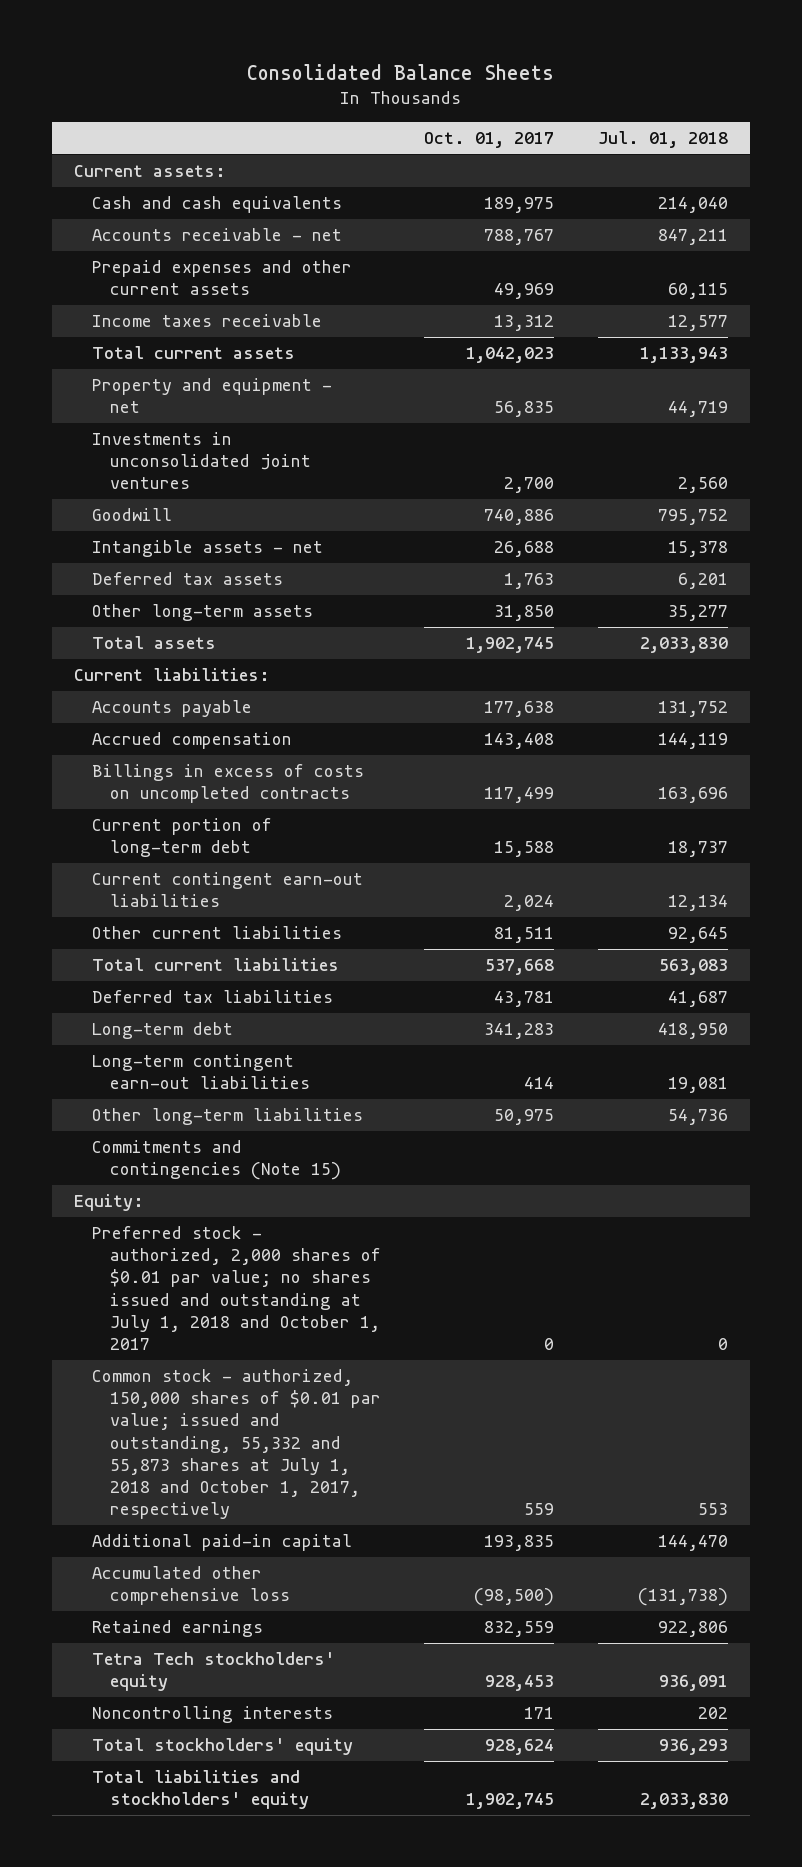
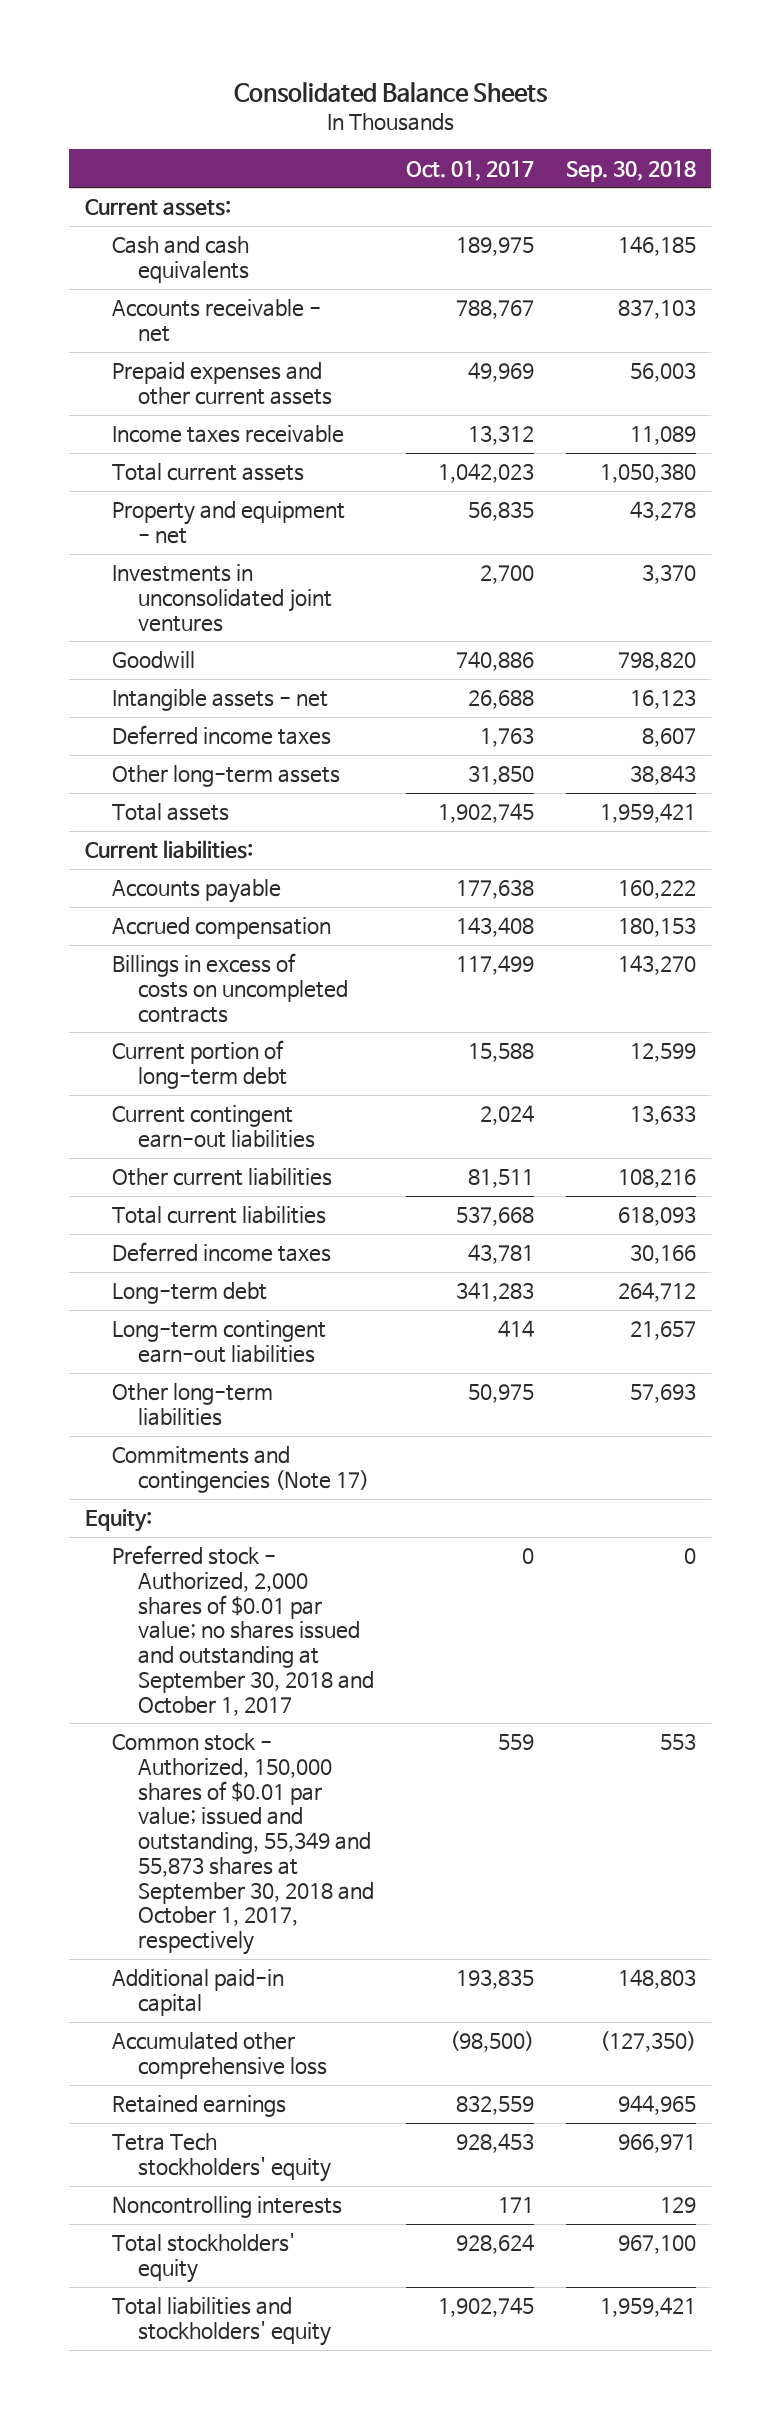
- | Oct. 01, 2017 | Jul. 01, 2018
+ | Oct. 01, 2017 | Sep. 30, 2018
- Deferred tax assets | 1,763 | 6,201
+ Deferred income taxes | 1,763 | 8,607
- Deferred tax liabilities | 43,781 | 41,687
+ Deferred income taxes | 43,781 | 30,166
- Commitments and contingencies (Note 15)
+ Commitments and contingencies (Note 17)
- Preferred stock - authorized, 2,000 shares of $0.01 par value; no shares issued and outstanding at July 1, 2018 and October 1, 2017 | 0 | 0
- Common stock - authorized, 150,000 shares of $0.01 par value; issued and outstanding, 55,332 and 55,873 shares at July 1, 2018 and October 1, 2017, respectively | 559 | 553
+ Preferred stock - Authorized, 2,000 shares of $0.01 par value; no shares issued and outstanding at September 30, 2018 and October 1, 2017 | 0 | 0
+ Common stock - Authorized, 150,000 shares of $0.01 par value; issued and outstanding, 55,349 and 55,873 shares at September 30, 2018 and October 1, 2017, respectively | 559 | 553

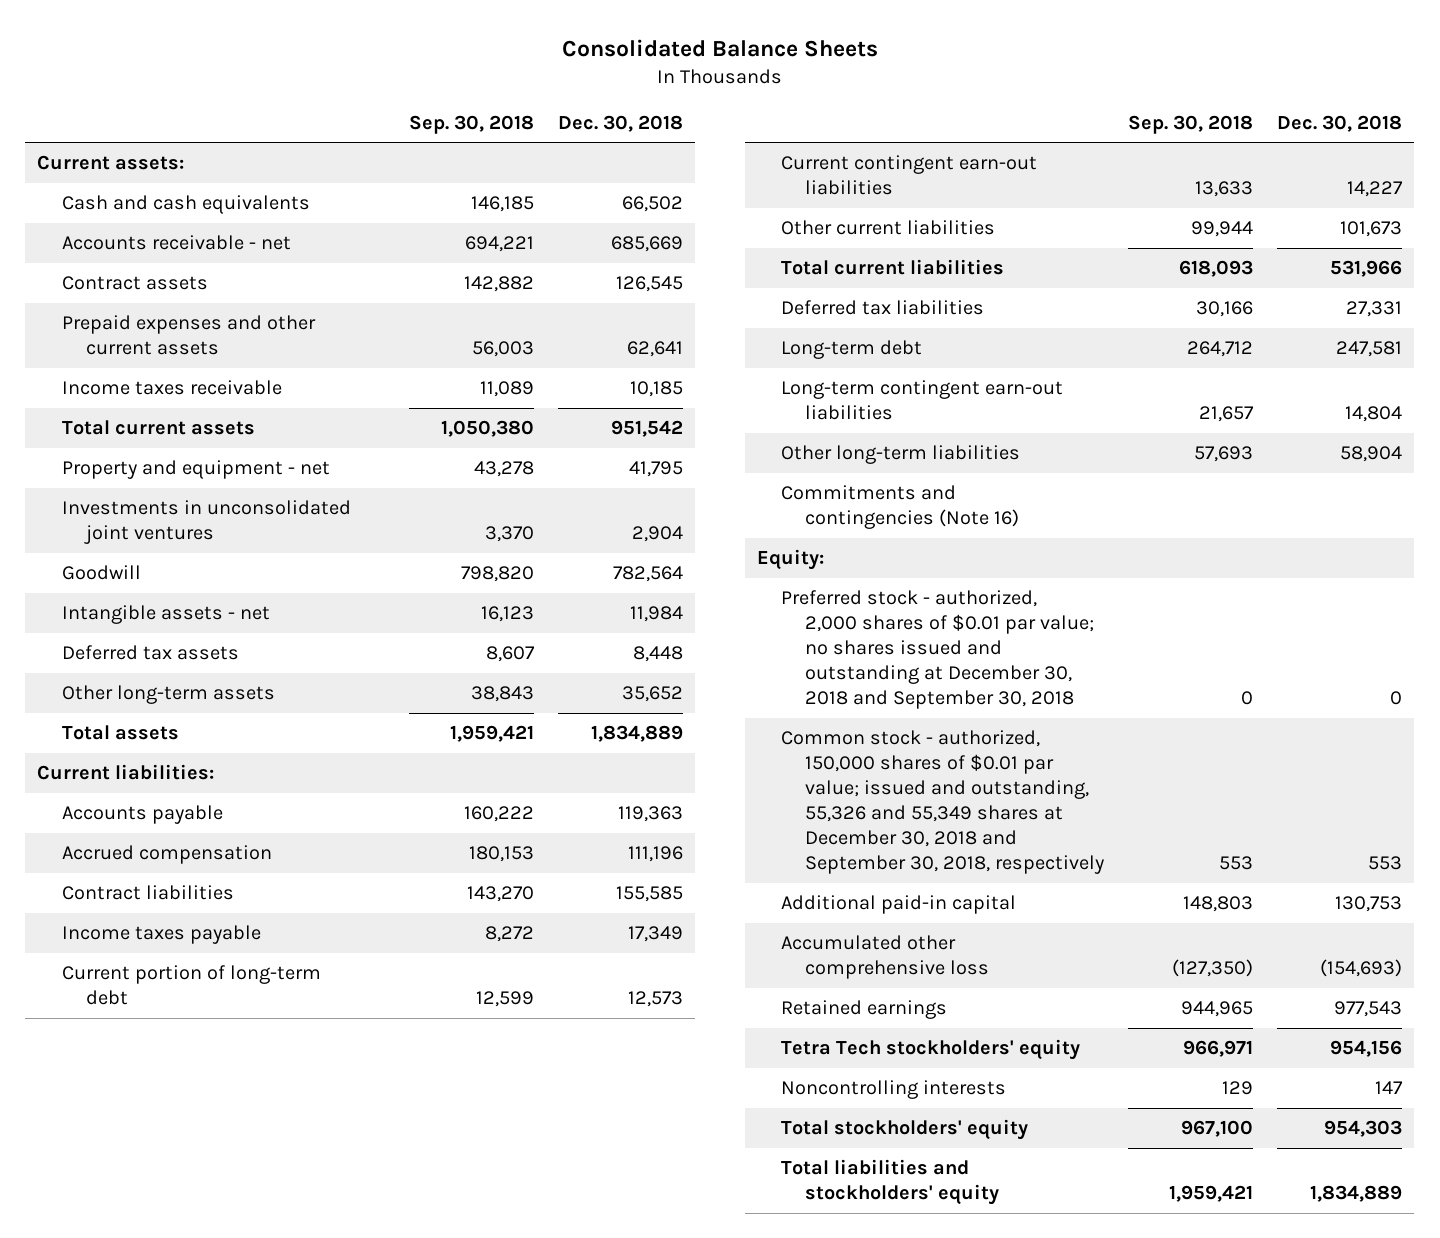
- | Oct. 01, 2017 | Sep. 30, 2018
+ | Sep. 30, 2018 | Dec. 30, 2018
- Accounts receivable - net | 788,767 | 837,103
+ Accounts receivable - net | 694,221 | 685,669
+ Contract assets | 142,882 | 126,545
- Deferred income taxes | 1,763 | 8,607
+ Deferred tax assets | 8,607 | 8,448
- Billings in excess of costs on uncompleted contracts | 117,499 | 143,270
+ Contract liabilities | 143,270 | 155,585
+ Income taxes payable | 8,272 | 17,349
- Other current liabilities | 81,511 | 108,216
+ Other current liabilities | 99,944 | 101,673
- Deferred income taxes | 43,781 | 30,166
+ Deferred tax liabilities | 30,166 | 27,331
- Commitments and contingencies (Note 17)
+ Commitments and contingencies (Note 16)
- Preferred stock - Authorized, 2,000 shares of $0.01 par value; no shares issued and outstanding at September 30, 2018 and October 1, 2017 | 0 | 0
- Common stock - Authorized, 150,000 shares of $0.01 par value; issued and outstanding, 55,349 and 55,873 shares at September 30, 2018 and October 1, 2017, respectively | 559 | 553
+ Preferred stock - authorized, 2,000 shares of $0.01 par value; no shares issued and outstanding at December 30, 2018 and September 30, 2018 | 0 | 0
+ Common stock - authorized, 150,000 shares of $0.01 par value; issued and outstanding, 55,326 and 55,349 shares at December 30, 2018 and September 30, 2018, respectively | 553 | 553

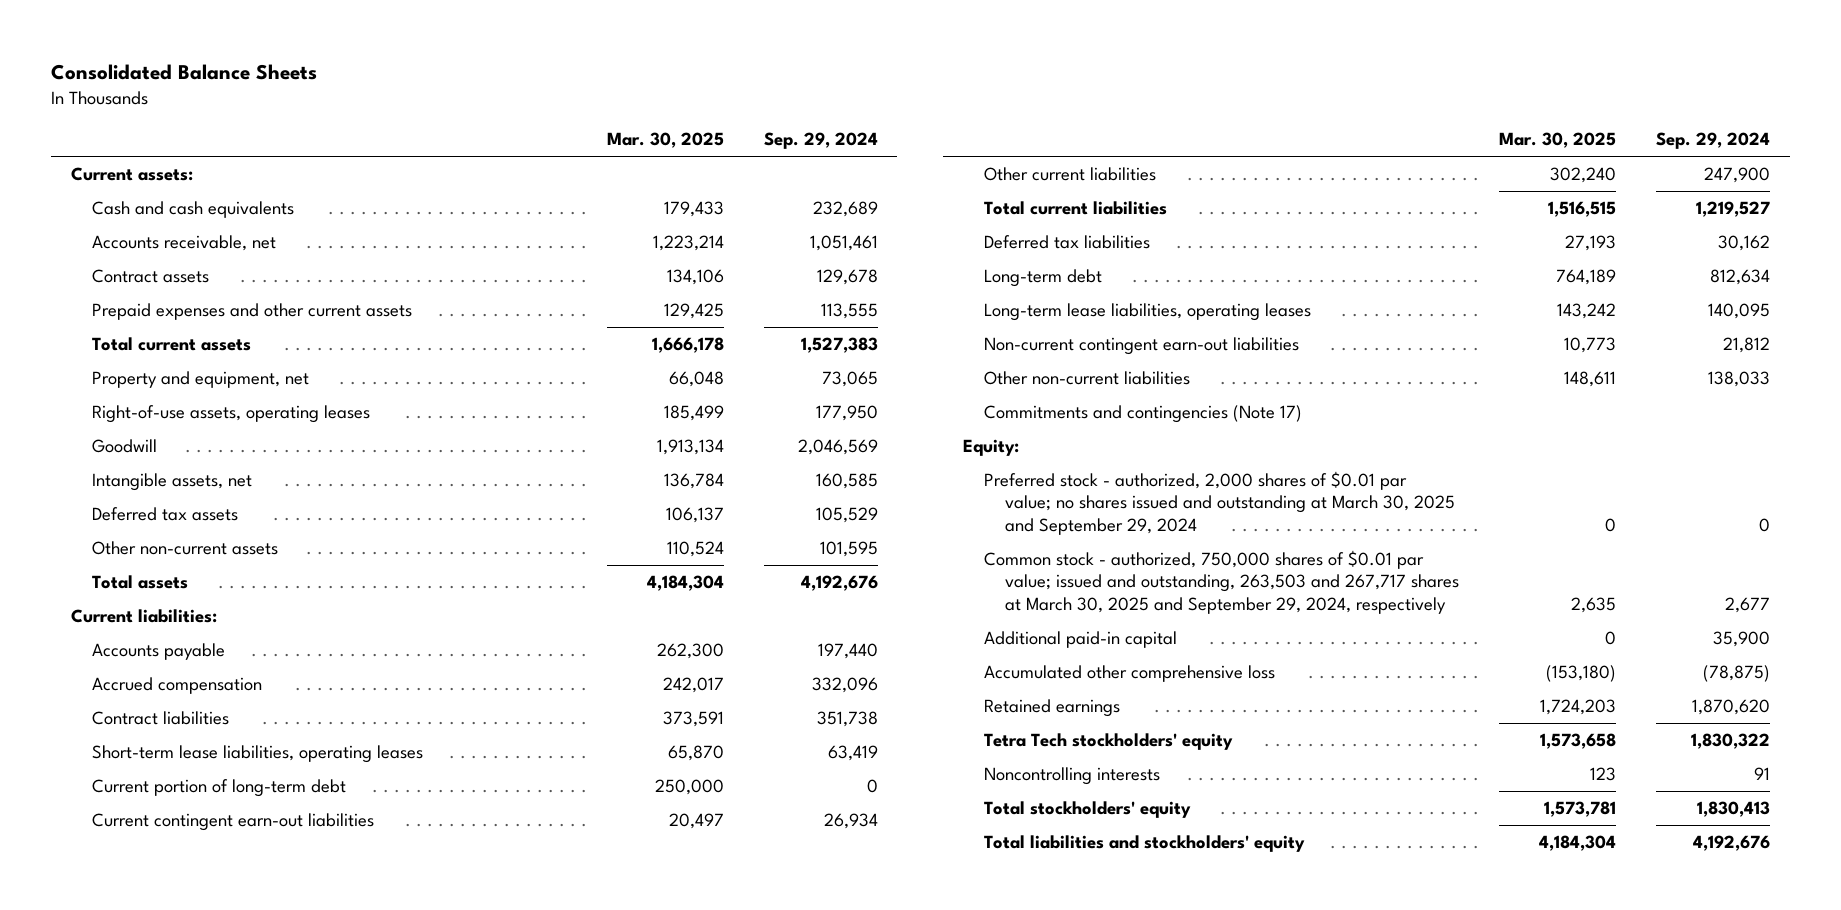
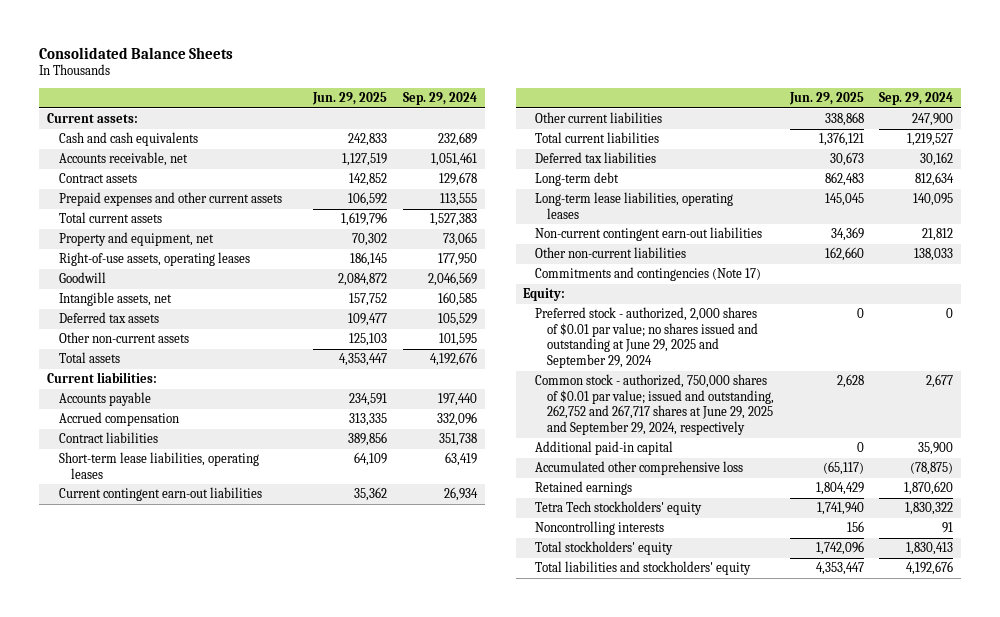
- | Mar. 30, 2025 | Sep. 29, 2024
+ | Jun. 29, 2025 | Sep. 29, 2024
- Current portion of long-term debt | 250,000 | 0
- Preferred stock - authorized, 2,000 shares of $0.01 par value; no shares issued and outstanding at March 30, 2025 and September 29, 2024 | 0 | 0
- Common stock - authorized, 750,000 shares of $0.01 par value; issued and outstanding, 263,503 and 267,717 shares at March 30, 2025 and September 29, 2024, respectively | 2,635 | 2,677
+ Preferred stock - authorized, 2,000 shares of $0.01 par value; no shares issued and outstanding at June 29, 2025 and September 29, 2024 | 0 | 0
+ Common stock - authorized, 750,000 shares of $0.01 par value; issued and outstanding, 262,752 and 267,717 shares at June 29, 2025 and September 29, 2024, respectively | 2,628 | 2,677

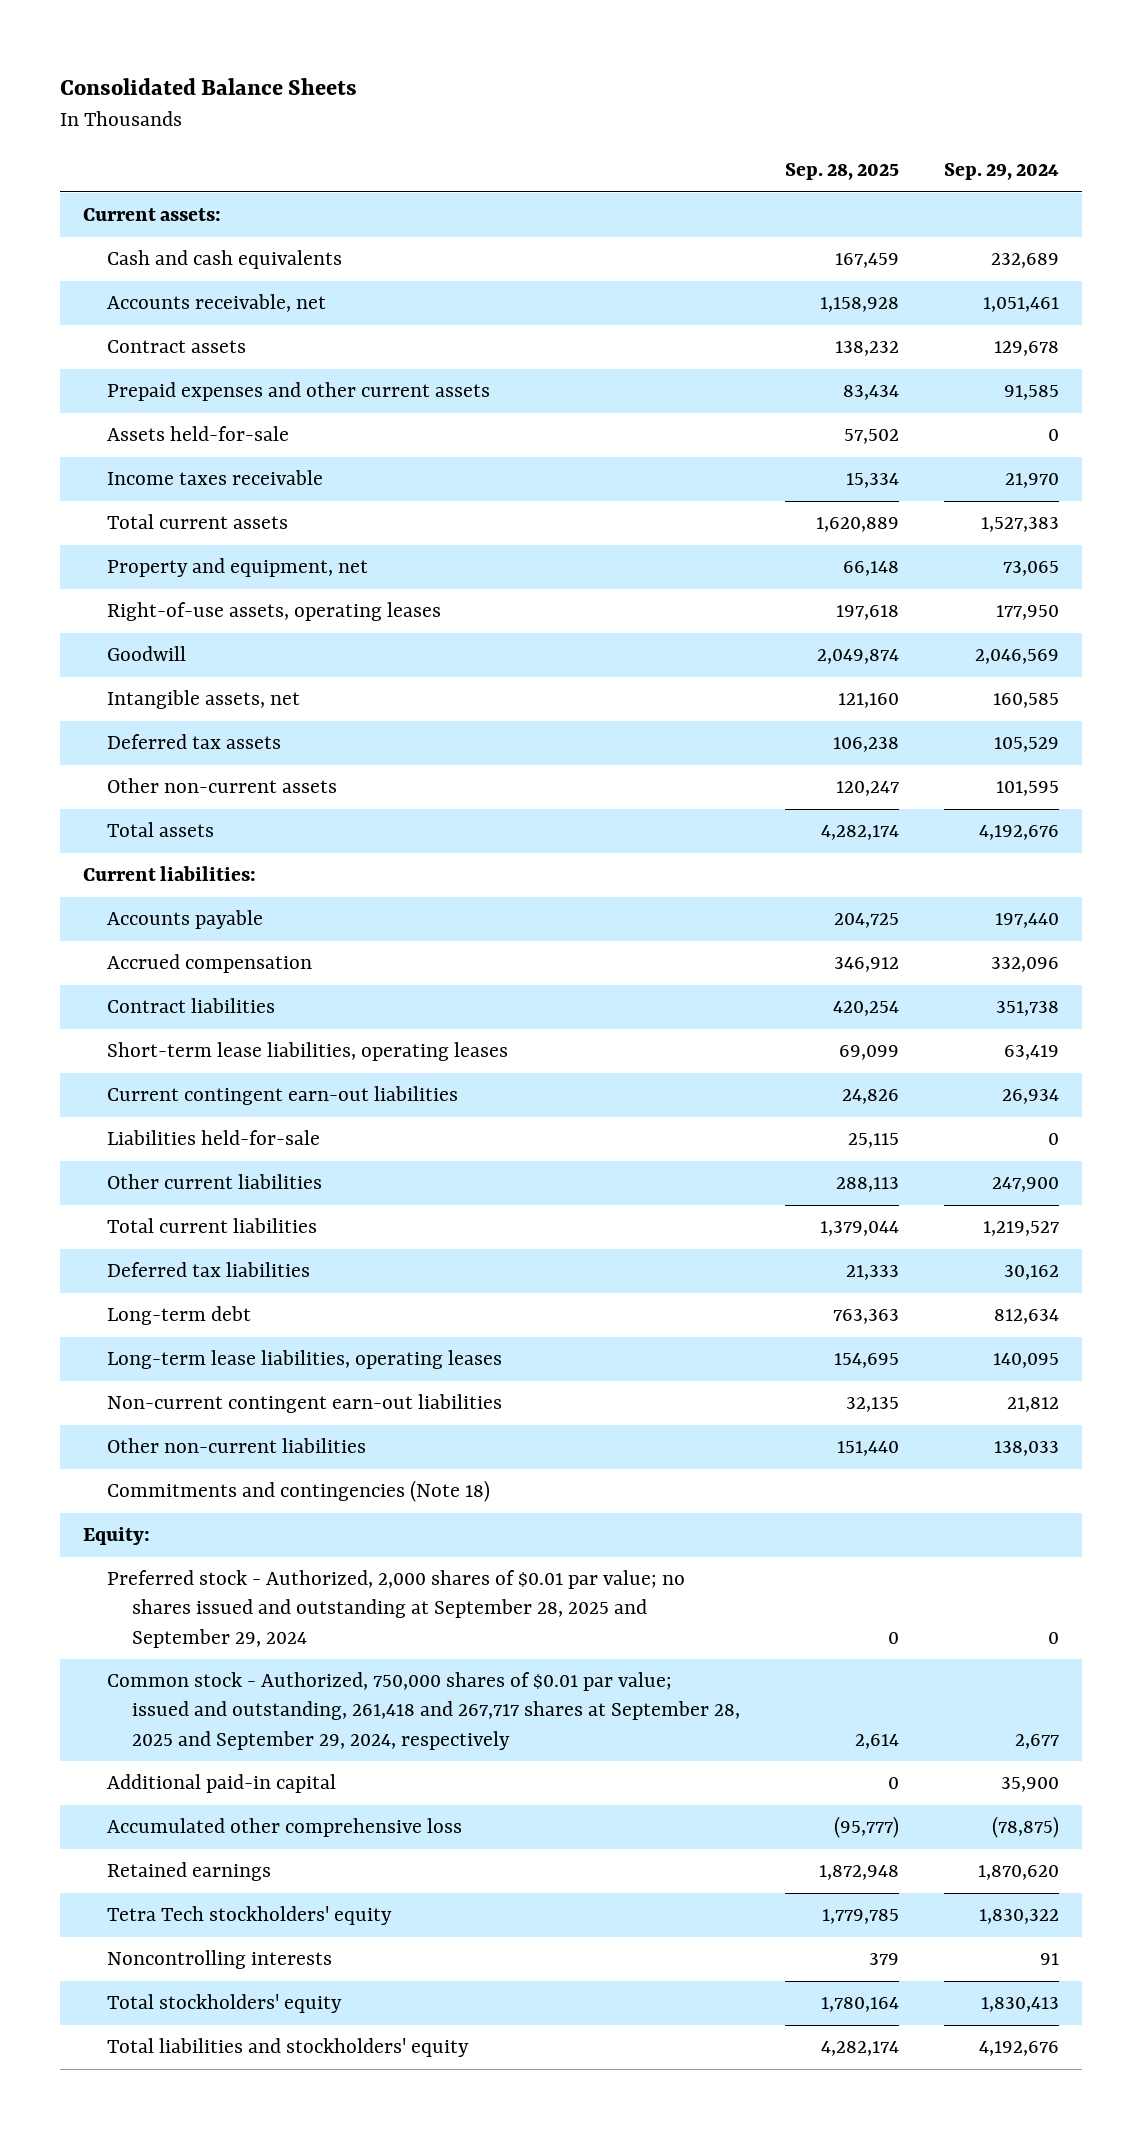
- | Jun. 29, 2025 | Sep. 29, 2024
+ | Sep. 28, 2025 | Sep. 29, 2024
- Prepaid expenses and other current assets | 106,592 | 113,555
+ Prepaid expenses and other current assets | 83,434 | 91,585
+ Assets held-for-sale | 57,502 | 0
+ Income taxes receivable | 15,334 | 21,970
+ Liabilities held-for-sale | 25,115 | 0
- Commitments and contingencies (Note 17)
+ Commitments and contingencies (Note 18)
- Preferred stock - authorized, 2,000 shares of $0.01 par value; no shares issued and outstanding at June 29, 2025 and September 29, 2024 | 0 | 0
- Common stock - authorized, 750,000 shares of $0.01 par value; issued and outstanding, 262,752 and 267,717 shares at June 29, 2025 and September 29, 2024, respectively | 2,628 | 2,677
+ Preferred stock - Authorized, 2,000 shares of $0.01 par value; no shares issued and outstanding at September 28, 2025 and September 29, 2024 | 0 | 0
+ Common stock - Authorized, 750,000 shares of $0.01 par value; issued and outstanding, 261,418 and 267,717 shares at September 28, 2025 and September 29, 2024, respectively | 2,614 | 2,677

